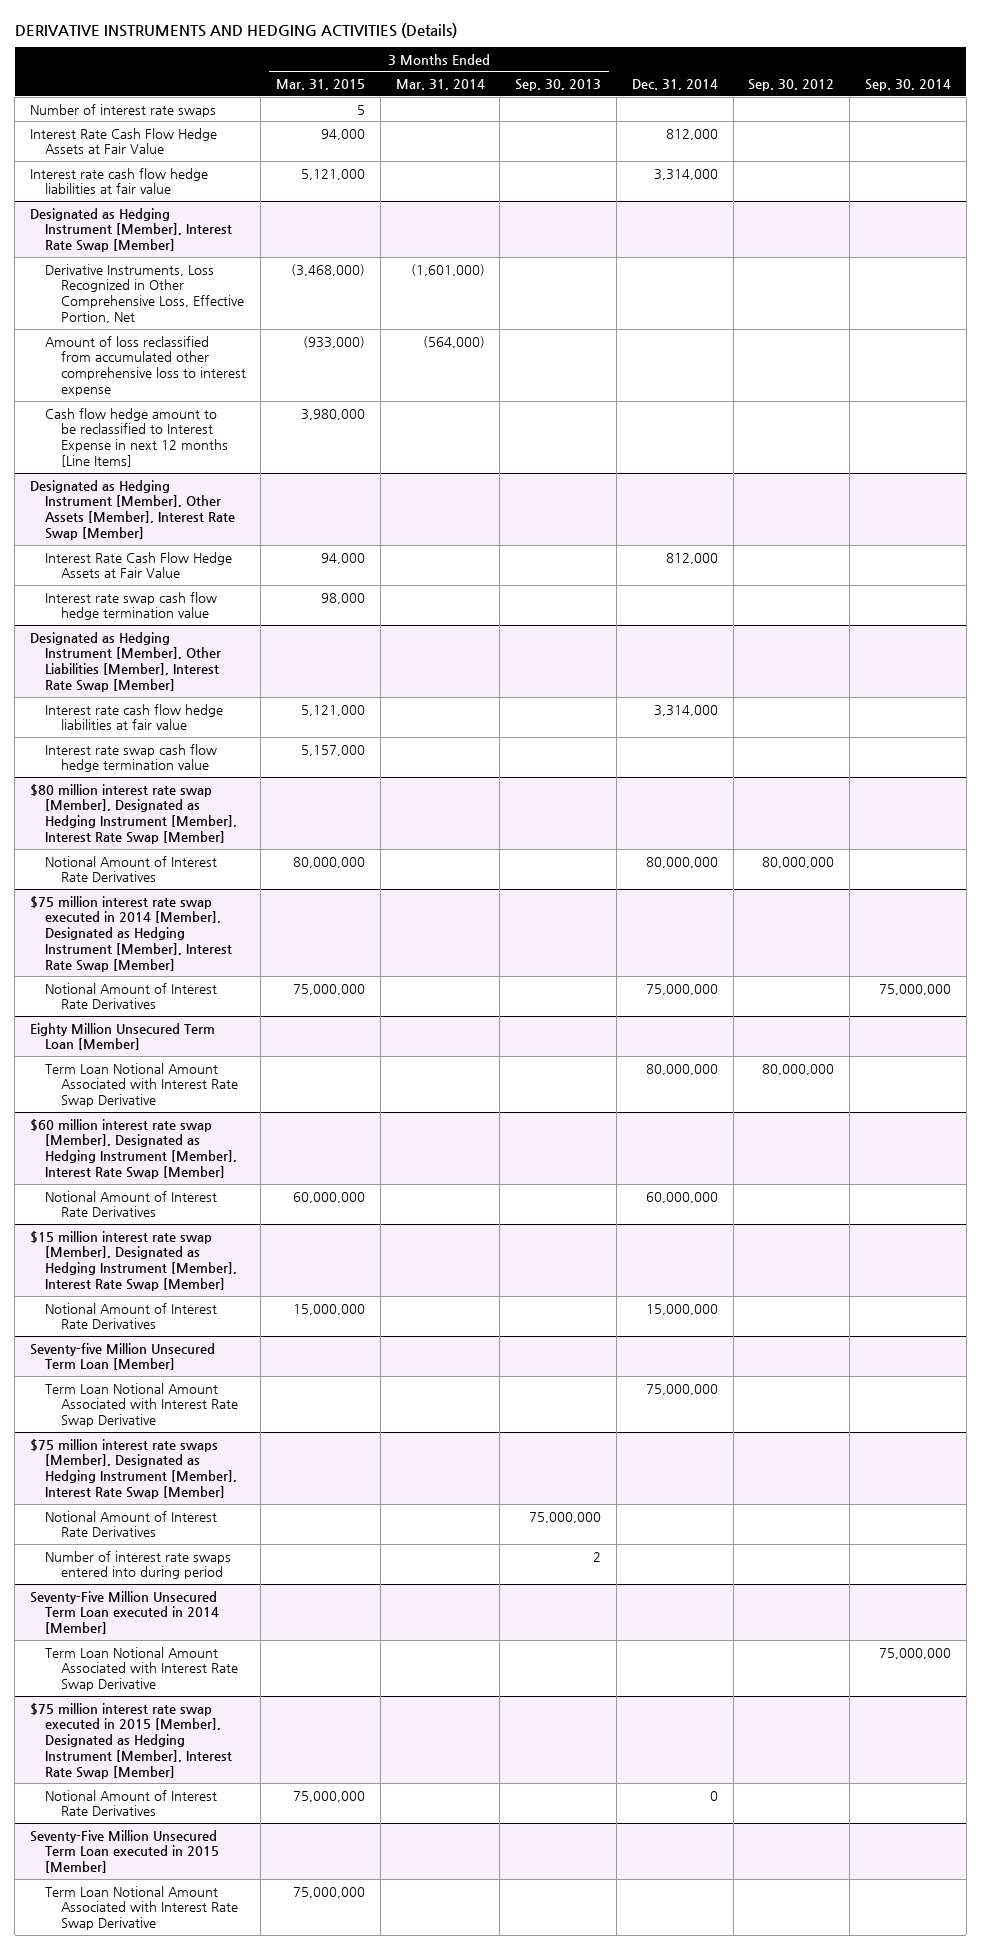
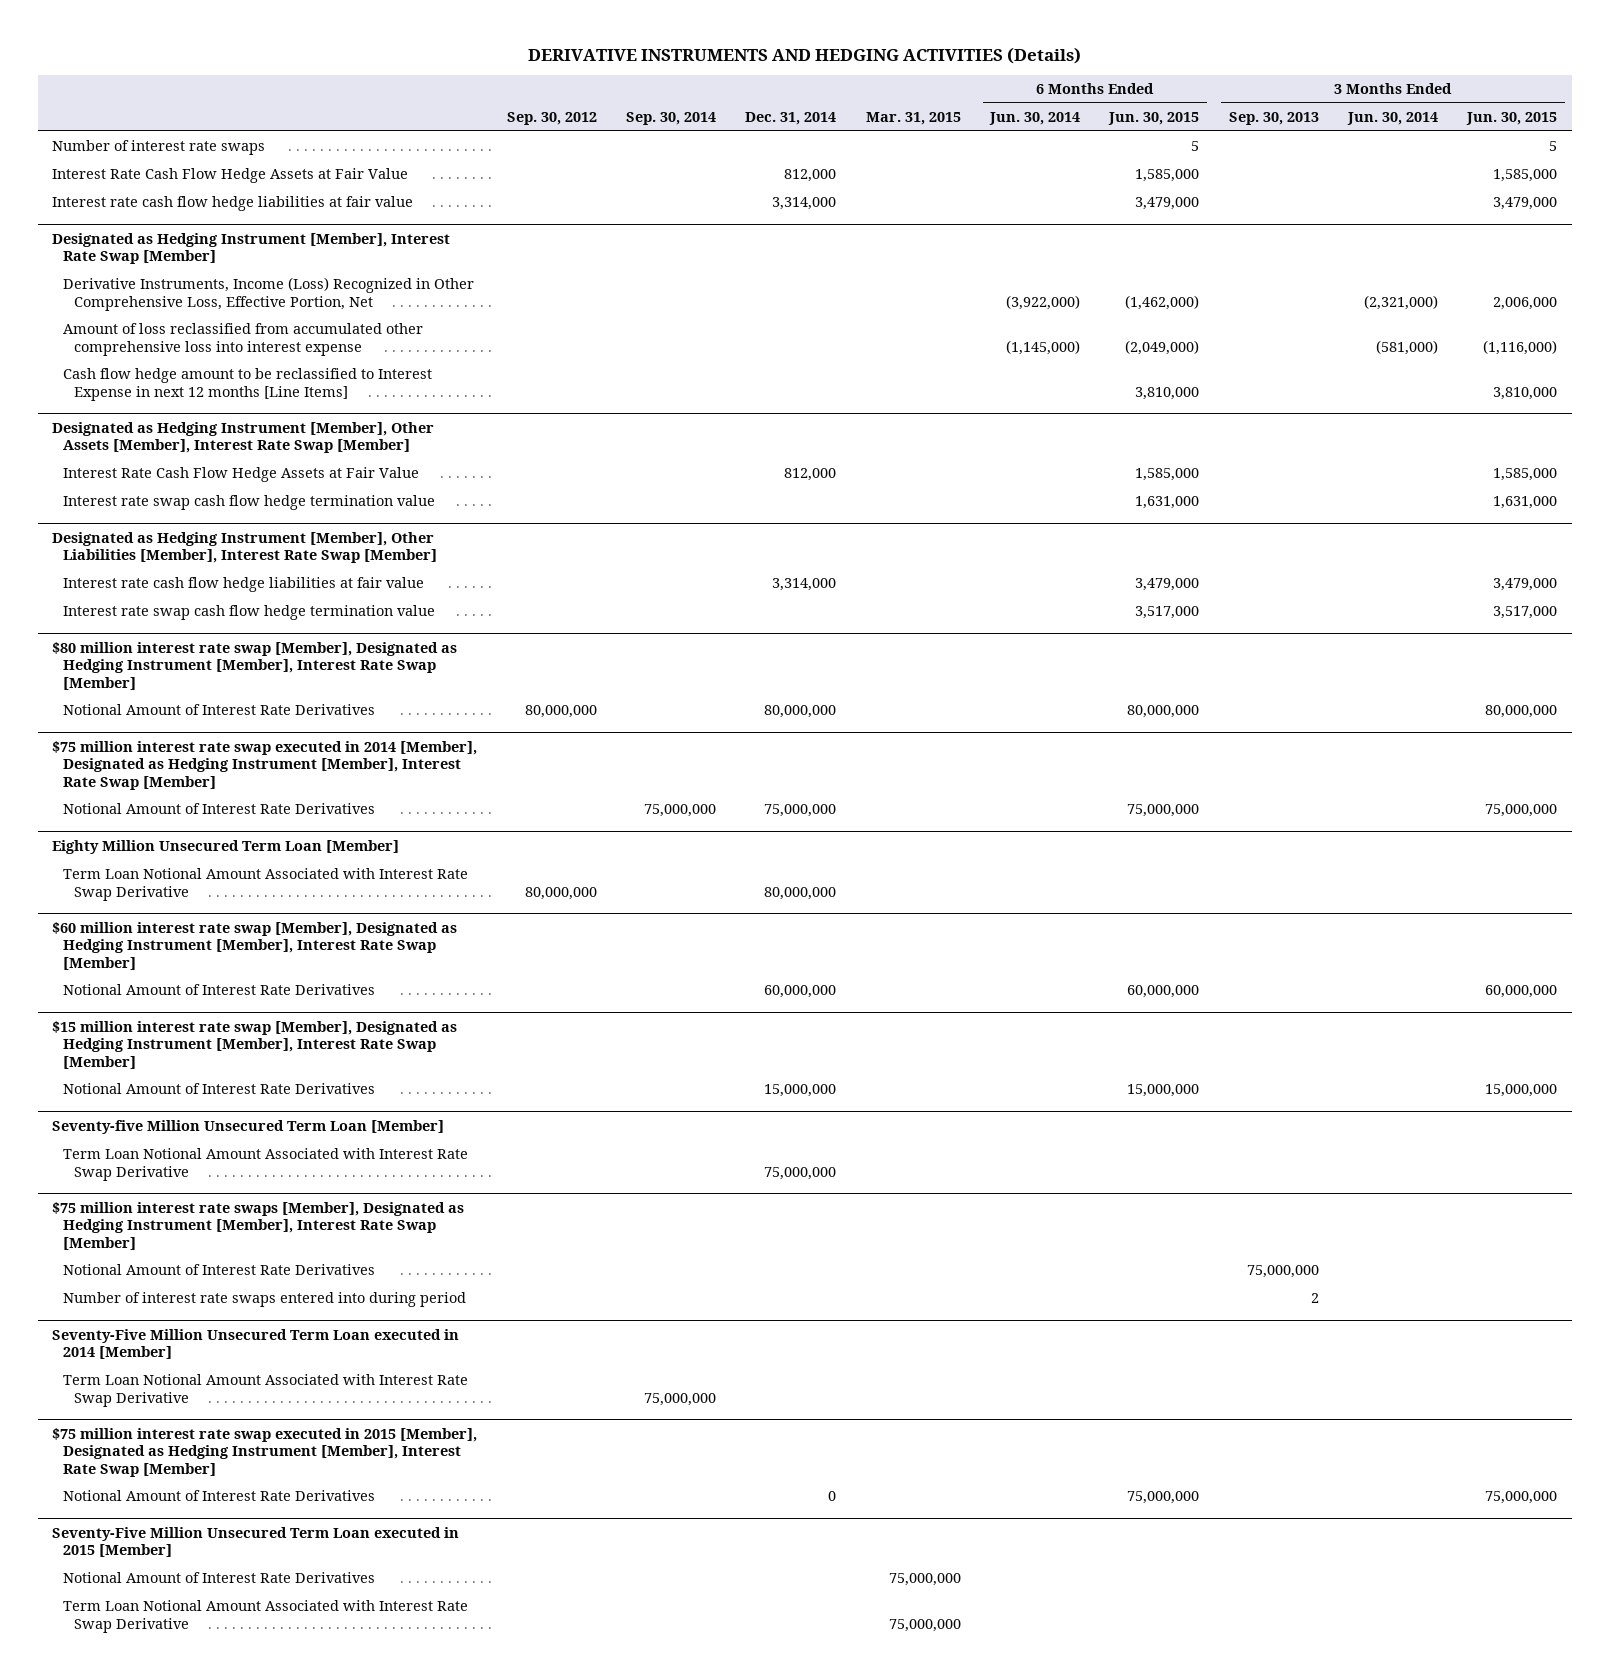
- | 3 Months Ended Mar. 31, 2015 | 3 Months Ended Mar. 31, 2014 | 3 Months Ended Sep. 30, 2013 | Dec. 31, 2014 | Sep. 30, 2012 | Sep. 30, 2014
+ | Sep. 30, 2012 | Sep. 30, 2014 | Dec. 31, 2014 | Mar. 31, 2015 | 6 Months Ended Jun. 30, 2014 | 6 Months Ended Jun. 30, 2015 | 3 Months Ended Sep. 30, 2013 | 3 Months Ended Jun. 30, 2014 | 3 Months Ended Jun. 30, 2015
@ Designated as Hedging Instrument [Member], Interest Rate Swap [Member]
- Derivative Instruments, Loss Recognized in Other Comprehensive Loss, Effective Portion, Net | (3,468,000) | (1,601,000) | | | |
- Amount of loss reclassified from accumulated other comprehensive loss to interest expense | (933,000) | (564,000) | | | |
+ Derivative Instruments, Income (Loss) Recognized in Other Comprehensive Loss, Effective Portion, Net | | | | | (3,922,000) | (1,462,000) | | (2,321,000) | 2,006,000
+ Amount of loss reclassified from accumulated other comprehensive loss into interest expense | | | | | (1,145,000) | (2,049,000) | | (581,000) | (1,116,000)
@ Seventy-Five Million Unsecured Term Loan executed in 2015 [Member]
+ Notional Amount of Interest Rate Derivatives | | | | 75,000,000 | | | | |

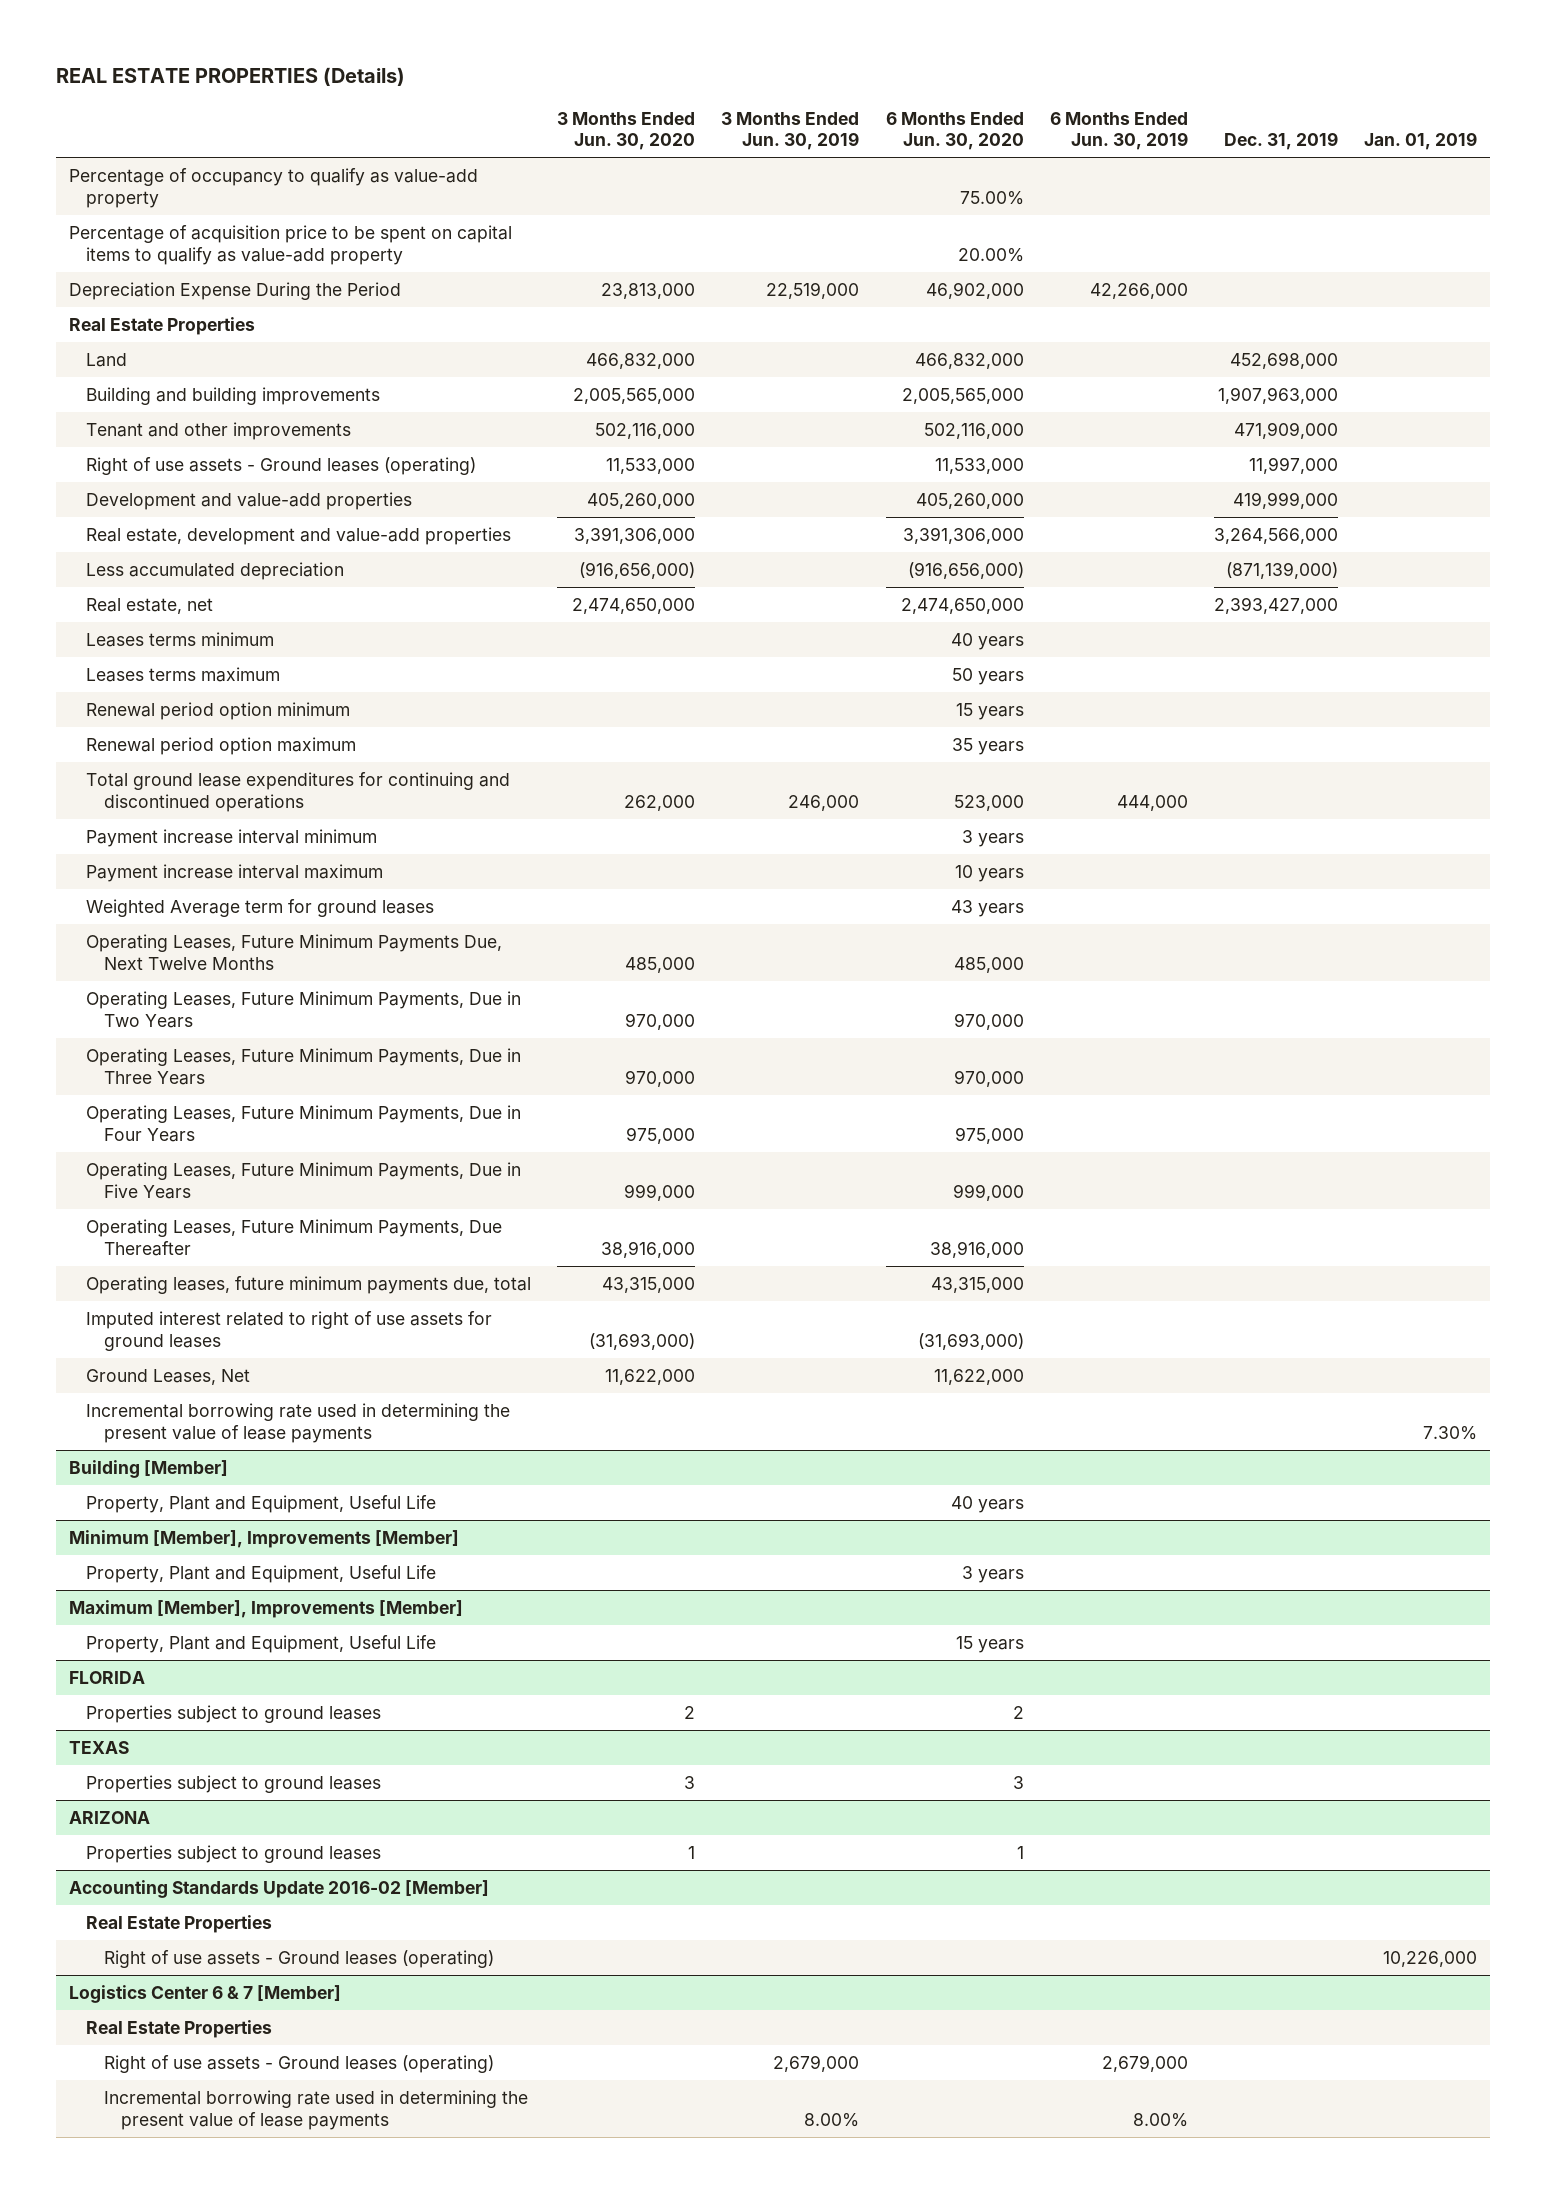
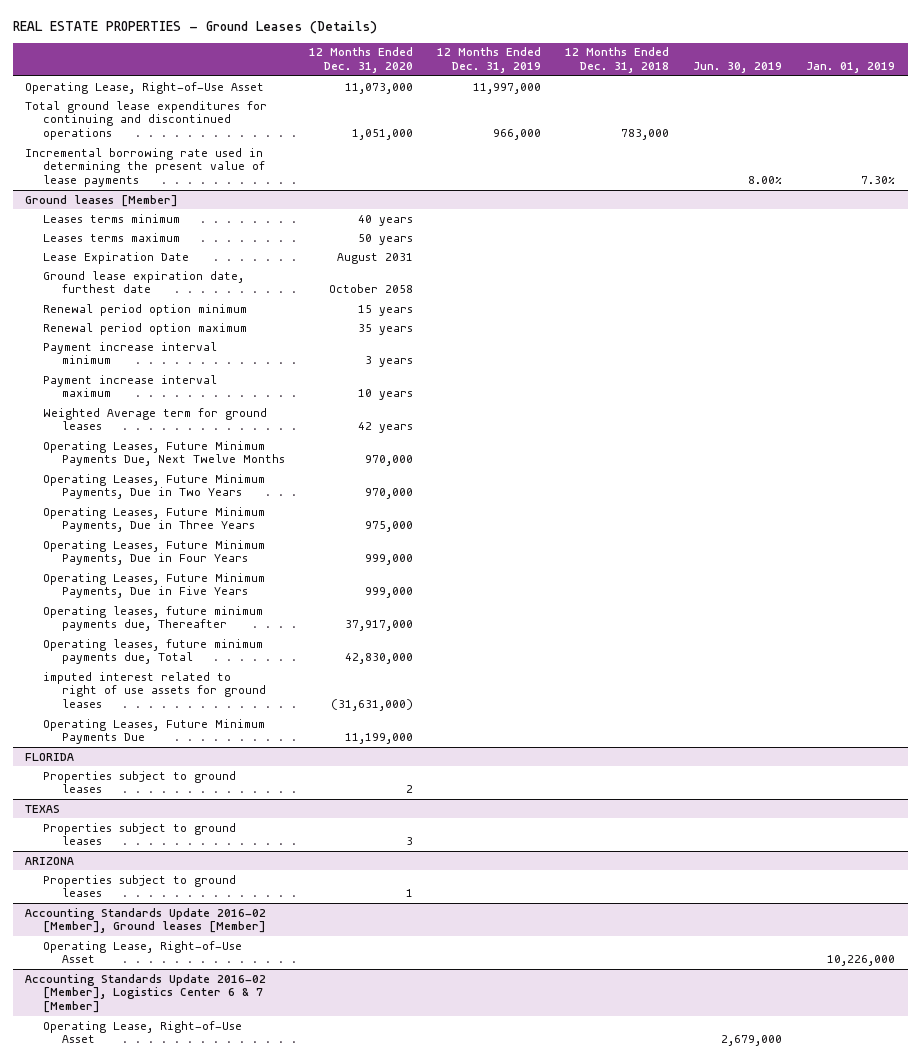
- REAL ESTATE PROPERTIES (Details)
+ REAL ESTATE PROPERTIES - Ground Leases (Details)
- | 3 Months Ended Jun. 30, 2020 | 3 Months Ended Jun. 30, 2019 | 6 Months Ended Jun. 30, 2020 | 6 Months Ended Jun. 30, 2019 | Dec. 31, 2019 | Jan. 01, 2019
+ | 12 Months Ended Dec. 31, 2020 | 12 Months Ended Dec. 31, 2019 | 12 Months Ended Dec. 31, 2018 | Jun. 30, 2019 | Jan. 01, 2019
- Percentage of occupancy to qualify as value-add property | | | 75.00% | | |
- Percentage of acquisition price to be spent on capital items to qualify as value-add property | | | 20.00% | | |
- Depreciation Expense During the Period | 23,813,000 | 22,519,000 | 46,902,000 | 42,266,000 | |
- Real Estate Properties
- Land | 466,832,000 | | 466,832,000 | | 452,698,000 |
- Building and building improvements | 2,005,565,000 | | 2,005,565,000 | | 1,907,963,000 |
- Tenant and other improvements | 502,116,000 | | 502,116,000 | | 471,909,000 |
- Right of use assets - Ground leases (operating) | 11,533,000 | | 11,533,000 | | 11,997,000 |
- Development and value-add properties | 405,260,000 | | 405,260,000 | | 419,999,000 |
- Real estate, development and value-add properties | 3,391,306,000 | | 3,391,306,000 | | 3,264,566,000 |
- Less accumulated depreciation | (916,656,000) | | (916,656,000) | | (871,139,000) |
- Real estate, net | 2,474,650,000 | | 2,474,650,000 | | 2,393,427,000 |
- Leases terms minimum | | | 40 years | | |
- Leases terms maximum | | | 50 years | | |
- Renewal period option minimum | | | 15 years | | |
- Renewal period option maximum | | | 35 years | | |
+ Operating Lease, Right-of-Use Asset | 11,073,000 | 11,997,000 | | |
- Payment increase interval minimum | | | 3 years | | |
- Payment increase interval maximum | | | 10 years | | |
- Weighted Average term for ground leases | | | 43 years | | |
- Operating Leases, Future Minimum Payments Due, Next Twelve Months | 485,000 | | 485,000 | | |
- Operating Leases, Future Minimum Payments, Due in Two Years | 970,000 | | 970,000 | | |
- Operating Leases, Future Minimum Payments, Due in Three Years | 970,000 | | 970,000 | | |
- Operating Leases, Future Minimum Payments, Due in Four Years | 975,000 | | 975,000 | | |
- Operating Leases, Future Minimum Payments, Due in Five Years | 999,000 | | 999,000 | | |
- Operating Leases, Future Minimum Payments, Due Thereafter | 38,916,000 | | 38,916,000 | | |
- Operating leases, future minimum payments due, total | 43,315,000 | | 43,315,000 | | |
- Imputed interest related to right of use assets for ground leases | (31,693,000) | | (31,693,000) | | |
- Ground Leases, Net | 11,622,000 | | 11,622,000 | | |
- Building [Member]
- Property, Plant and Equipment, Useful Life | | | 40 years | | |
- Minimum [Member], Improvements [Member]
- Property, Plant and Equipment, Useful Life | | | 3 years | | |
- Maximum [Member], Improvements [Member]
- Property, Plant and Equipment, Useful Life | | | 15 years | | |
+ Ground leases [Member]
+ Leases terms minimum | 40 years | | | |
+ Leases terms maximum | 50 years | | | |
+ Lease Expiration Date | August 2031 | | | |
+ Ground lease expiration date, furthest date | October 2058 | | | |
+ Renewal period option minimum | 15 years | | | |
+ Renewal period option maximum | 35 years | | | |
+ Payment increase interval minimum | 3 years | | | |
+ Payment increase interval maximum | 10 years | | | |
+ Weighted Average term for ground leases | 42 years | | | |
+ Operating Leases, Future Minimum Payments Due, Next Twelve Months | 970,000 | | | |
+ Operating Leases, Future Minimum Payments, Due in Two Years | 970,000 | | | |
+ Operating Leases, Future Minimum Payments, Due in Three Years | 975,000 | | | |
+ Operating Leases, Future Minimum Payments, Due in Four Years | 999,000 | | | |
+ Operating Leases, Future Minimum Payments, Due in Five Years | 999,000 | | | |
+ Operating leases, future minimum payments due, Thereafter | 37,917,000 | | | |
+ Operating leases, future minimum payments due, Total | 42,830,000 | | | |
+ imputed interest related to right of use assets for ground leases | (31,631,000) | | | |
+ Operating Leases, Future Minimum Payments Due | 11,199,000 | | | |
- Accounting Standards Update 2016-02 [Member]
- Real Estate Properties
- Right of use assets - Ground leases (operating) | | | | | | 10,226,000
- Logistics Center 6 & 7 [Member]
- Real Estate Properties
- Right of use assets - Ground leases (operating) | | 2,679,000 | | 2,679,000 | |
- Incremental borrowing rate used in determining the present value of lease payments | | 8.00% | | 8.00% | |
+ Accounting Standards Update 2016-02 [Member], Ground leases [Member]
+ Operating Lease, Right-of-Use Asset | | | | | 10,226,000
+ Accounting Standards Update 2016-02 [Member], Logistics Center 6 & 7 [Member]
+ Operating Lease, Right-of-Use Asset | | | | 2,679,000 |

